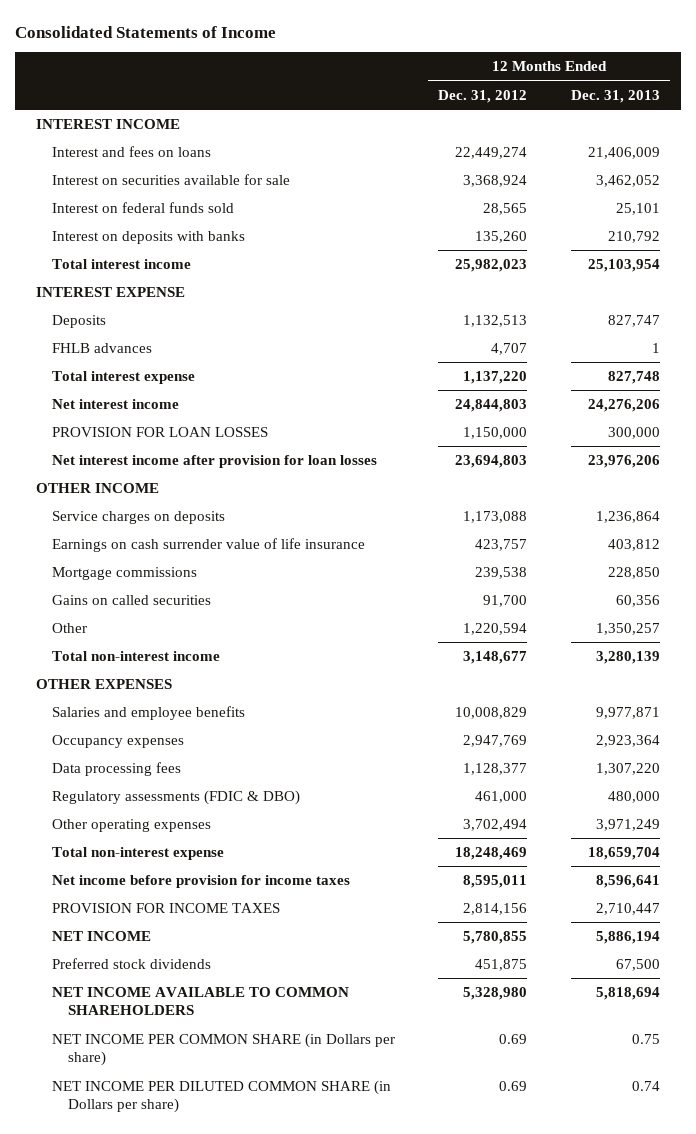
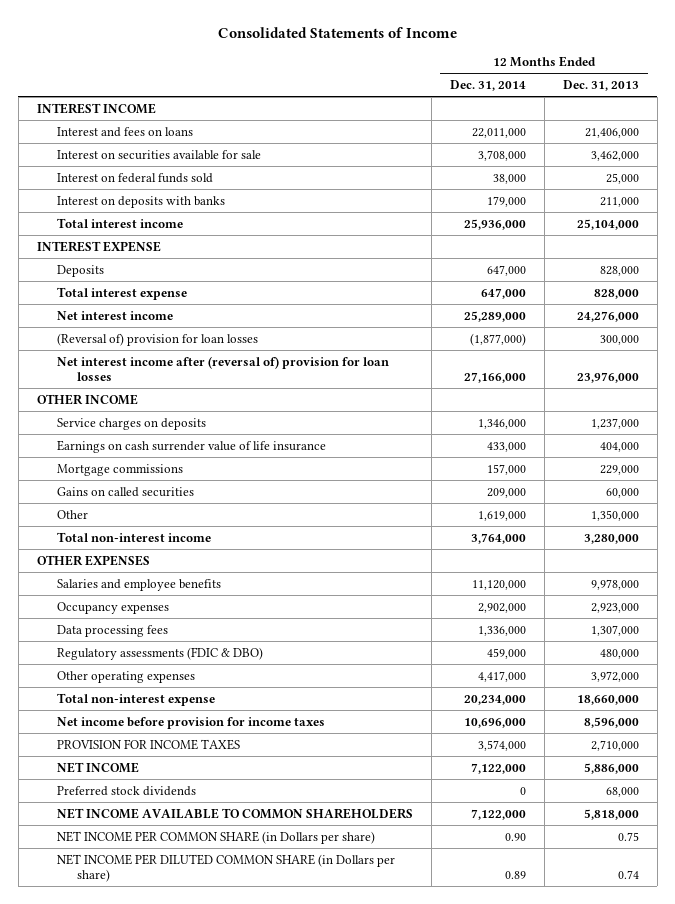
- | 12 Months Ended Dec. 31, 2012 | 12 Months Ended Dec. 31, 2013
+ | 12 Months Ended Dec. 31, 2014 | 12 Months Ended Dec. 31, 2013
- Interest and fees on loans | 22,449,274 | 21,406,009
- Interest on securities available for sale | 3,368,924 | 3,462,052
- Interest on federal funds sold | 28,565 | 25,101
- Interest on deposits with banks | 135,260 | 210,792
- Total interest income | 25,982,023 | 25,103,954
+ Interest and fees on loans | 22,011,000 | 21,406,000
+ Interest on securities available for sale | 3,708,000 | 3,462,000
+ Interest on federal funds sold | 38,000 | 25,000
+ Interest on deposits with banks | 179,000 | 211,000
+ Total interest income | 25,936,000 | 25,104,000
- Deposits | 1,132,513 | 827,747
- FHLB advances | 4,707 | 1
- Total interest expense | 1,137,220 | 827,748
- Net interest income | 24,844,803 | 24,276,206
- PROVISION FOR LOAN LOSSES | 1,150,000 | 300,000
- Net interest income after provision for loan losses | 23,694,803 | 23,976,206
+ Deposits | 647,000 | 828,000
+ Total interest expense | 647,000 | 828,000
+ Net interest income | 25,289,000 | 24,276,000
+ (Reversal of) provision for loan losses | (1,877,000) | 300,000
+ Net interest income after (reversal of) provision for loan losses | 27,166,000 | 23,976,000
- Service charges on deposits | 1,173,088 | 1,236,864
- Earnings on cash surrender value of life insurance | 423,757 | 403,812
- Mortgage commissions | 239,538 | 228,850
- Gains on called securities | 91,700 | 60,356
- Other | 1,220,594 | 1,350,257
- Total non-interest income | 3,148,677 | 3,280,139
+ Service charges on deposits | 1,346,000 | 1,237,000
+ Earnings on cash surrender value of life insurance | 433,000 | 404,000
+ Mortgage commissions | 157,000 | 229,000
+ Gains on called securities | 209,000 | 60,000
+ Other | 1,619,000 | 1,350,000
+ Total non-interest income | 3,764,000 | 3,280,000
- Salaries and employee benefits | 10,008,829 | 9,977,871
- Occupancy expenses | 2,947,769 | 2,923,364
- Data processing fees | 1,128,377 | 1,307,220
+ Salaries and employee benefits | 11,120,000 | 9,978,000
+ Occupancy expenses | 2,902,000 | 2,923,000
+ Data processing fees | 1,336,000 | 1,307,000
- Other operating expenses | 3,702,494 | 3,971,249
- Total non-interest expense | 18,248,469 | 18,659,704
- Net income before provision for income taxes | 8,595,011 | 8,596,641
- PROVISION FOR INCOME TAXES | 2,814,156 | 2,710,447
- NET INCOME | 5,780,855 | 5,886,194
- Preferred stock dividends | 451,875 | 67,500
- NET INCOME AVAILABLE TO COMMON SHAREHOLDERS | 5,328,980 | 5,818,694
+ Other operating expenses | 4,417,000 | 3,972,000
+ Total non-interest expense | 20,234,000 | 18,660,000
+ Net income before provision for income taxes | 10,696,000 | 8,596,000
+ PROVISION FOR INCOME TAXES | 3,574,000 | 2,710,000
+ NET INCOME | 7,122,000 | 5,886,000
+ Preferred stock dividends | 0 | 68,000
+ NET INCOME AVAILABLE TO COMMON SHAREHOLDERS | 7,122,000 | 5,818,000

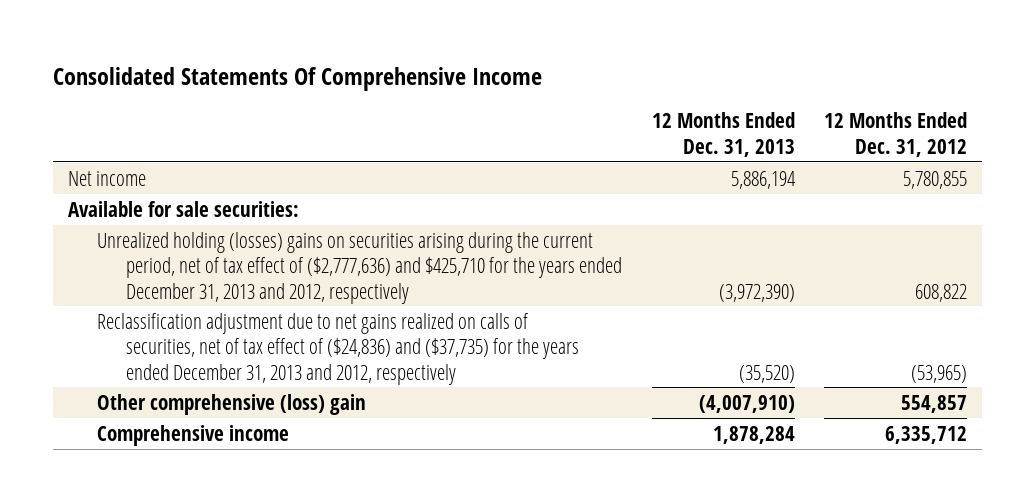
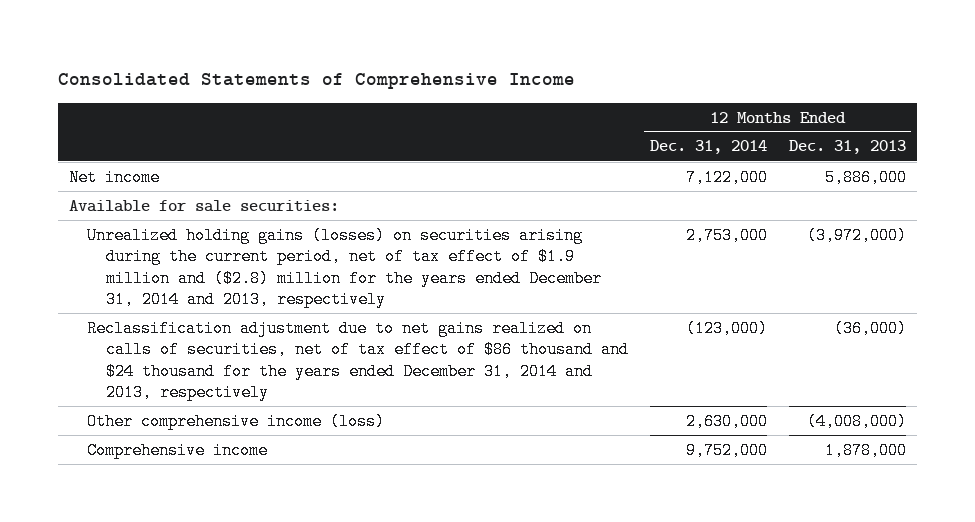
- Consolidated Statements Of Comprehensive Income
+ Consolidated Statements of Comprehensive Income
- | 12 Months Ended Dec. 31, 2013 | 12 Months Ended Dec. 31, 2012
+ | 12 Months Ended Dec. 31, 2014 | 12 Months Ended Dec. 31, 2013
- Net income | 5,886,194 | 5,780,855
+ Net income | 7,122,000 | 5,886,000
- Unrealized holding (losses) gains on securities arising during the current period, net of tax effect of ($2,777,636) and $425,710 for the years ended December 31, 2013 and 2012, respectively | (3,972,390) | 608,822
- Reclassification adjustment due to net gains realized on calls of securities, net of tax effect of ($24,836) and ($37,735) for the years ended December 31, 2013 and 2012, respectively | (35,520) | (53,965)
- Other comprehensive (loss) gain | (4,007,910) | 554,857
- Comprehensive income | 1,878,284 | 6,335,712
+ Unrealized holding gains (losses) on securities arising during the current period, net of tax effect of $1.9 million and ($2.8) million for the years ended December 31, 2014 and 2013, respectively | 2,753,000 | (3,972,000)
+ Reclassification adjustment due to net gains realized on calls of securities, net of tax effect of $86 thousand and $24 thousand for the years ended December 31, 2014 and 2013, respectively | (123,000) | (36,000)
+ Other comprehensive income (loss) | 2,630,000 | (4,008,000)
+ Comprehensive income | 9,752,000 | 1,878,000

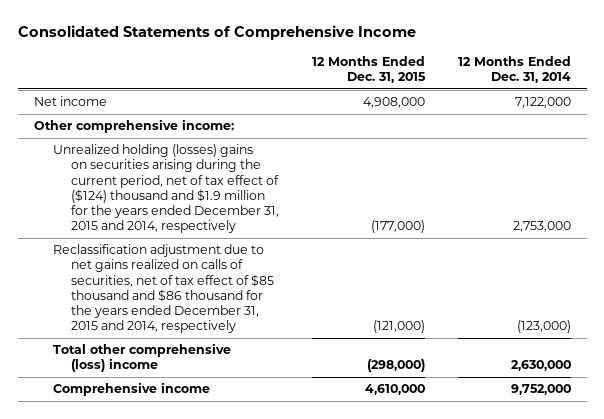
- | 12 Months Ended Dec. 31, 2014 | 12 Months Ended Dec. 31, 2013
+ | 12 Months Ended Dec. 31, 2015 | 12 Months Ended Dec. 31, 2014
- Available for sale securities:
- Unrealized holding gains (losses) on securities arising during the current period, net of tax effect of $1.9 million and ($2.8) million for the years ended December 31, 2014 and 2013, respectively | 2,753,000 | (3,972,000)
- Reclassification adjustment due to net gains realized on calls of securities, net of tax effect of $86 thousand and $24 thousand for the years ended December 31, 2014 and 2013, respectively | (123,000) | (36,000)
- Other comprehensive income (loss) | 2,630,000 | (4,008,000)
+ Other comprehensive income:
+ Unrealized holding (losses) gains on securities arising during the current period, net of tax effect of ($124) thousand and $1.9 million for the years ended December 31, 2015 and 2014, respectively | (177,000) | 2,753,000
+ Reclassification adjustment due to net gains realized on calls of securities, net of tax effect of $85 thousand and $86 thousand for the years ended December 31, 2015 and 2014, respectively | (121,000) | (123,000)
+ Total other comprehensive (loss) income | (298,000) | 2,630,000

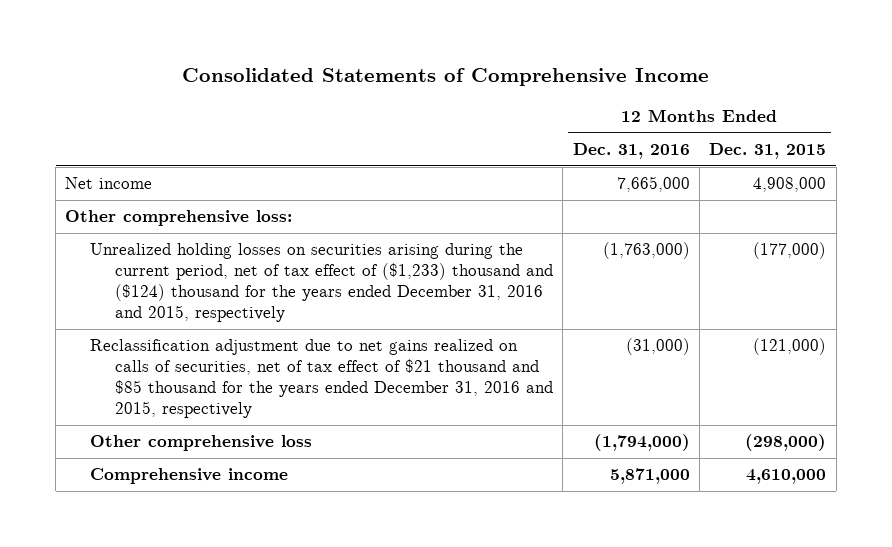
- | 12 Months Ended Dec. 31, 2015 | 12 Months Ended Dec. 31, 2014
+ | 12 Months Ended Dec. 31, 2016 | 12 Months Ended Dec. 31, 2015
- Other comprehensive income:
- Unrealized holding (losses) gains on securities arising during the current period, net of tax effect of ($124) thousand and $1.9 million for the years ended December 31, 2015 and 2014, respectively | (177,000) | 2,753,000
- Reclassification adjustment due to net gains realized on calls of securities, net of tax effect of $85 thousand and $86 thousand for the years ended December 31, 2015 and 2014, respectively | (121,000) | (123,000)
- Total other comprehensive (loss) income | (298,000) | 2,630,000
+ Other comprehensive loss:
+ Unrealized holding losses on securities arising during the current period, net of tax effect of ($1,233) thousand and ($124) thousand for the years ended December 31, 2016 and 2015, respectively | (1,763,000) | (177,000)
+ Reclassification adjustment due to net gains realized on calls of securities, net of tax effect of $21 thousand and $85 thousand for the years ended December 31, 2016 and 2015, respectively | (31,000) | (121,000)
+ Other comprehensive loss | (1,794,000) | (298,000)

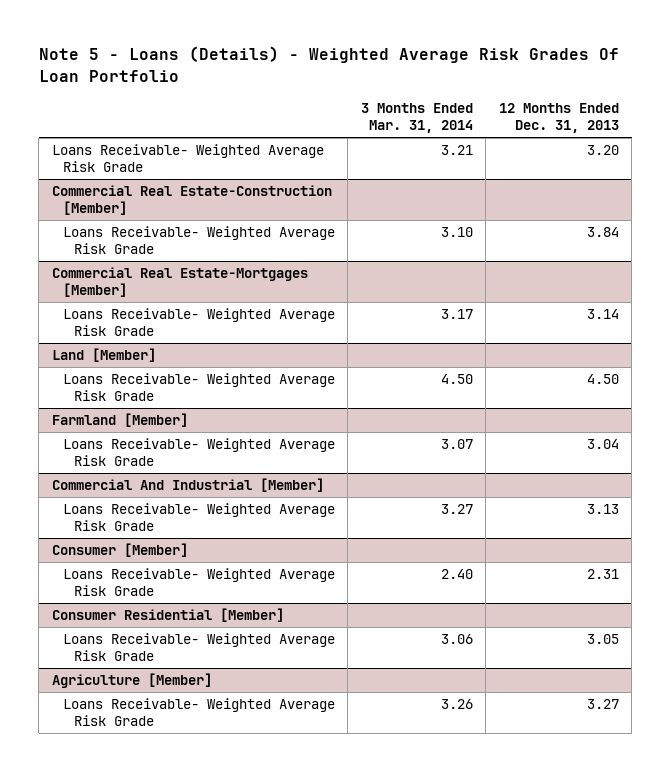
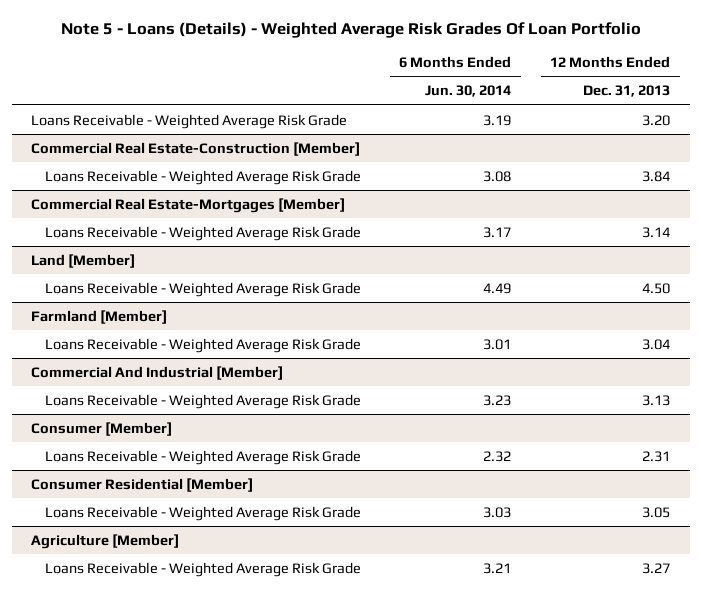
- | 3 Months Ended Mar. 31, 2014 | 12 Months Ended Dec. 31, 2013
+ | 6 Months Ended Jun. 30, 2014 | 12 Months Ended Dec. 31, 2013
- Loans Receivable- Weighted Average Risk Grade | 3.21 | 3.20
+ Loans Receivable - Weighted Average Risk Grade | 3.19 | 3.20
@ Commercial Real Estate-Construction [Member]
- Loans Receivable- Weighted Average Risk Grade | 3.10 | 3.84
+ Loans Receivable - Weighted Average Risk Grade | 3.08 | 3.84
@ Commercial Real Estate-Mortgages [Member]
- Loans Receivable- Weighted Average Risk Grade | 3.17 | 3.14
+ Loans Receivable - Weighted Average Risk Grade | 3.17 | 3.14
@ Land [Member]
- Loans Receivable- Weighted Average Risk Grade | 4.50 | 4.50
+ Loans Receivable - Weighted Average Risk Grade | 4.49 | 4.50
@ Farmland [Member]
- Loans Receivable- Weighted Average Risk Grade | 3.07 | 3.04
+ Loans Receivable - Weighted Average Risk Grade | 3.01 | 3.04
@ Commercial And Industrial [Member]
- Loans Receivable- Weighted Average Risk Grade | 3.27 | 3.13
+ Loans Receivable - Weighted Average Risk Grade | 3.23 | 3.13
@ Consumer [Member]
- Loans Receivable- Weighted Average Risk Grade | 2.40 | 2.31
+ Loans Receivable - Weighted Average Risk Grade | 2.32 | 2.31
@ Consumer Residential [Member]
- Loans Receivable- Weighted Average Risk Grade | 3.06 | 3.05
+ Loans Receivable - Weighted Average Risk Grade | 3.03 | 3.05
@ Agriculture [Member]
- Loans Receivable- Weighted Average Risk Grade | 3.26 | 3.27
+ Loans Receivable - Weighted Average Risk Grade | 3.21 | 3.27

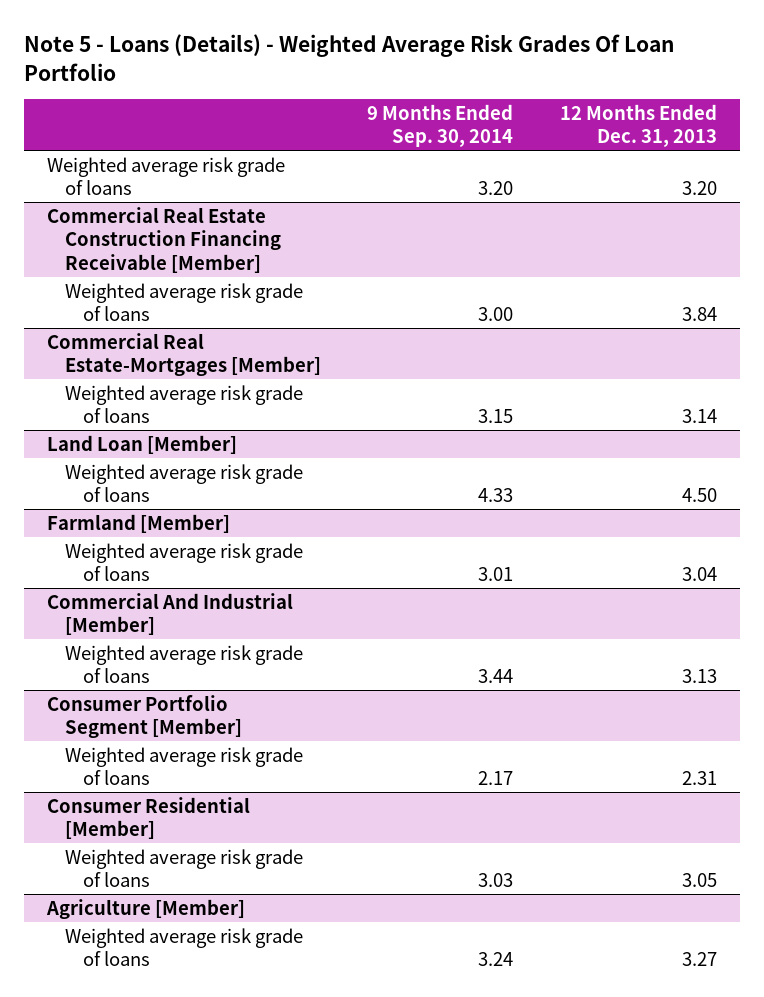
- | 6 Months Ended Jun. 30, 2014 | 12 Months Ended Dec. 31, 2013
+ | 9 Months Ended Sep. 30, 2014 | 12 Months Ended Dec. 31, 2013
- Loans Receivable - Weighted Average Risk Grade | 3.19 | 3.20
- Commercial Real Estate-Construction [Member]
- Loans Receivable - Weighted Average Risk Grade | 3.08 | 3.84
+ Weighted average risk grade of loans | 3.20 | 3.20
+ Commercial Real Estate Construction Financing Receivable [Member]
+ Weighted average risk grade of loans | 3.00 | 3.84
@ Commercial Real Estate-Mortgages [Member]
- Loans Receivable - Weighted Average Risk Grade | 3.17 | 3.14
- Land [Member]
- Loans Receivable - Weighted Average Risk Grade | 4.49 | 4.50
@ Commercial Real Estate-Mortgages [Member]
+ Weighted average risk grade of loans | 3.15 | 3.14
+ Land Loan [Member]
+ Weighted average risk grade of loans | 4.33 | 4.50
@ Farmland [Member]
- Loans Receivable - Weighted Average Risk Grade | 3.01 | 3.04
+ Weighted average risk grade of loans | 3.01 | 3.04
@ Commercial And Industrial [Member]
- Loans Receivable - Weighted Average Risk Grade | 3.23 | 3.13
- Consumer [Member]
- Loans Receivable - Weighted Average Risk Grade | 2.32 | 2.31
@ Commercial And Industrial [Member]
+ Weighted average risk grade of loans | 3.44 | 3.13
+ Consumer Portfolio Segment [Member]
+ Weighted average risk grade of loans | 2.17 | 2.31
@ Consumer Residential [Member]
- Loans Receivable - Weighted Average Risk Grade | 3.03 | 3.05
+ Weighted average risk grade of loans | 3.03 | 3.05
@ Agriculture [Member]
- Loans Receivable - Weighted Average Risk Grade | 3.21 | 3.27
+ Weighted average risk grade of loans | 3.24 | 3.27

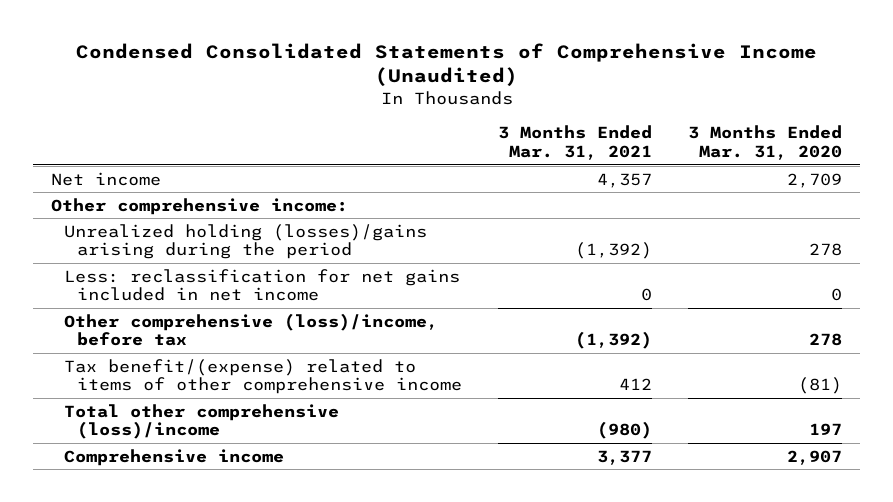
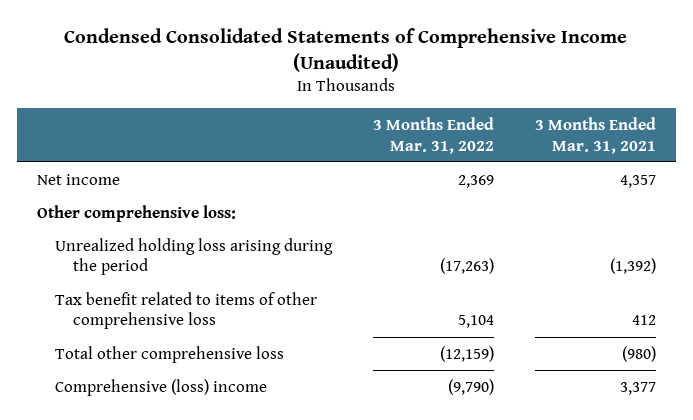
- | 3 Months Ended Mar. 31, 2021 | 3 Months Ended Mar. 31, 2020
+ | 3 Months Ended Mar. 31, 2022 | 3 Months Ended Mar. 31, 2021
- Other comprehensive income:
- Unrealized holding (losses)/gains arising during the period | (1,392) | 278
- Less: reclassification for net gains included in net income | 0 | 0
- Other comprehensive (loss)/income, before tax | (1,392) | 278
- Tax benefit/(expense) related to items of other comprehensive income | 412 | (81)
- Total other comprehensive (loss)/income | (980) | 197
- Comprehensive income | 3,377 | 2,907
+ Other comprehensive loss:
+ Unrealized holding loss arising during the period | (17,263) | (1,392)
+ Tax benefit related to items of other comprehensive loss | 5,104 | 412
+ Total other comprehensive loss | (12,159) | (980)
+ Comprehensive (loss) income | (9,790) | 3,377

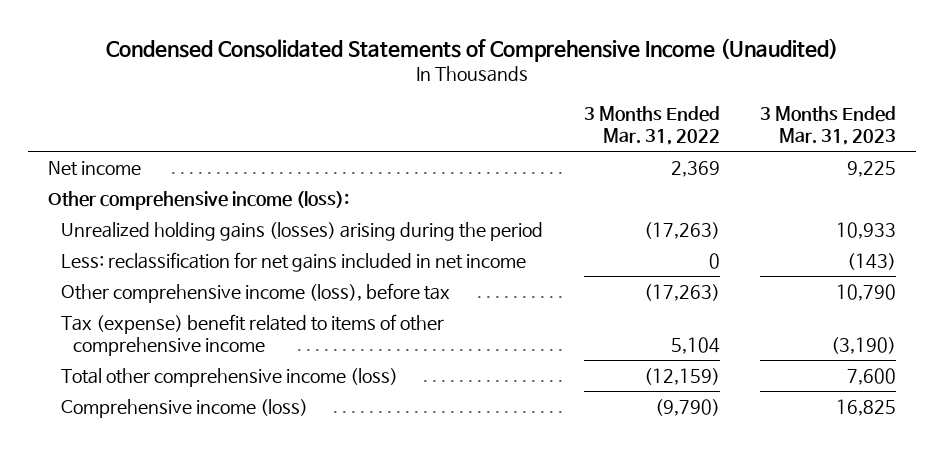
- | 3 Months Ended Mar. 31, 2022 | 3 Months Ended Mar. 31, 2021
+ | 3 Months Ended Mar. 31, 2022 | 3 Months Ended Mar. 31, 2023
- Other comprehensive loss:
- Unrealized holding loss arising during the period | (17,263) | (1,392)
- Tax benefit related to items of other comprehensive loss | 5,104 | 412
- Total other comprehensive loss | (12,159) | (980)
- Comprehensive (loss) income | (9,790) | 3,377
+ Other comprehensive income (loss):
+ Unrealized holding gains (losses) arising during the period | (17,263) | 10,933
+ Less: reclassification for net gains included in net income | 0 | (143)
+ Other comprehensive income (loss), before tax | (17,263) | 10,790
+ Tax (expense) benefit related to items of other comprehensive income | 5,104 | (3,190)
+ Total other comprehensive income (loss) | (12,159) | 7,600
+ Comprehensive income (loss) | (9,790) | 16,825

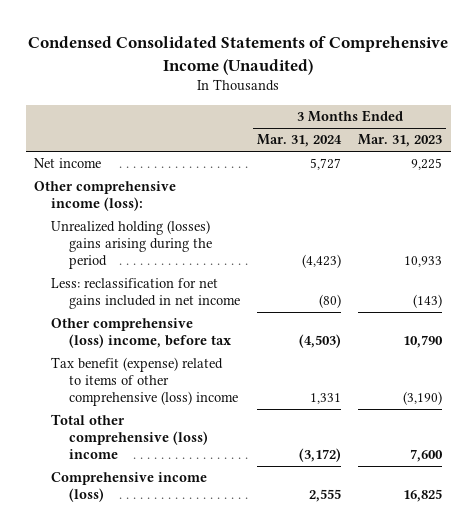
- | 3 Months Ended Mar. 31, 2022 | 3 Months Ended Mar. 31, 2023
+ | 3 Months Ended Mar. 31, 2024 | 3 Months Ended Mar. 31, 2023
- Unrealized holding gains (losses) arising during the period | (17,263) | 10,933
+ Unrealized holding (losses) gains arising during the period | (4,423) | 10,933
- Other comprehensive income (loss), before tax | (17,263) | 10,790
- Tax (expense) benefit related to items of other comprehensive income | 5,104 | (3,190)
- Total other comprehensive income (loss) | (12,159) | 7,600
+ Other comprehensive (loss) income, before tax | (4,503) | 10,790
+ Tax benefit (expense) related to items of other comprehensive (loss) income | 1,331 | (3,190)
+ Total other comprehensive (loss) income | (3,172) | 7,600

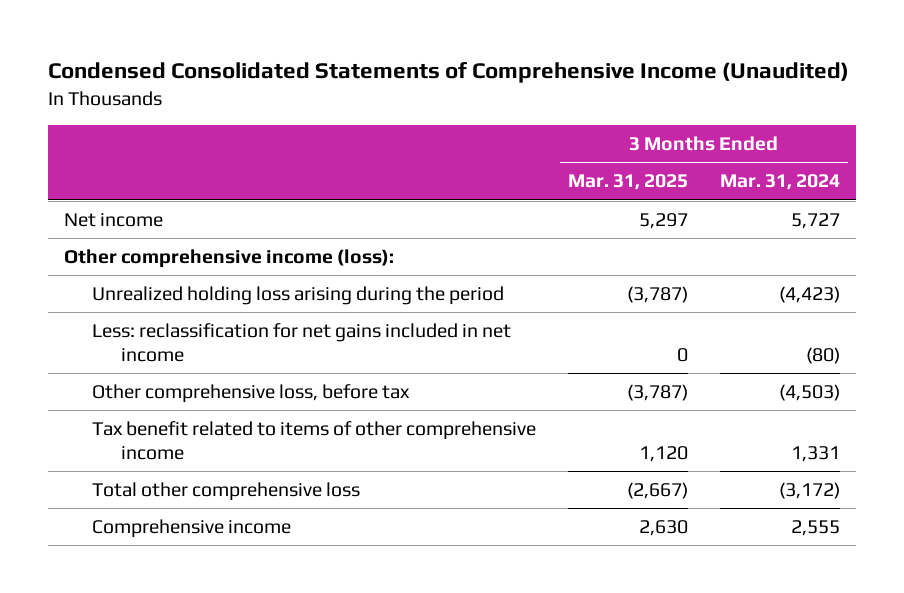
- | 3 Months Ended Mar. 31, 2024 | 3 Months Ended Mar. 31, 2023
+ | 3 Months Ended Mar. 31, 2025 | 3 Months Ended Mar. 31, 2024
- Unrealized holding (losses) gains arising during the period | (4,423) | 10,933
+ Unrealized holding loss arising during the period | (3,787) | (4,423)
- Other comprehensive (loss) income, before tax | (4,503) | 10,790
- Tax benefit (expense) related to items of other comprehensive (loss) income | 1,331 | (3,190)
- Total other comprehensive (loss) income | (3,172) | 7,600
- Comprehensive income (loss) | 2,555 | 16,825
+ Other comprehensive loss, before tax | (3,787) | (4,503)
+ Tax benefit related to items of other comprehensive income | 1,120 | 1,331
+ Total other comprehensive loss | (2,667) | (3,172)
+ Comprehensive income | 2,630 | 2,555

